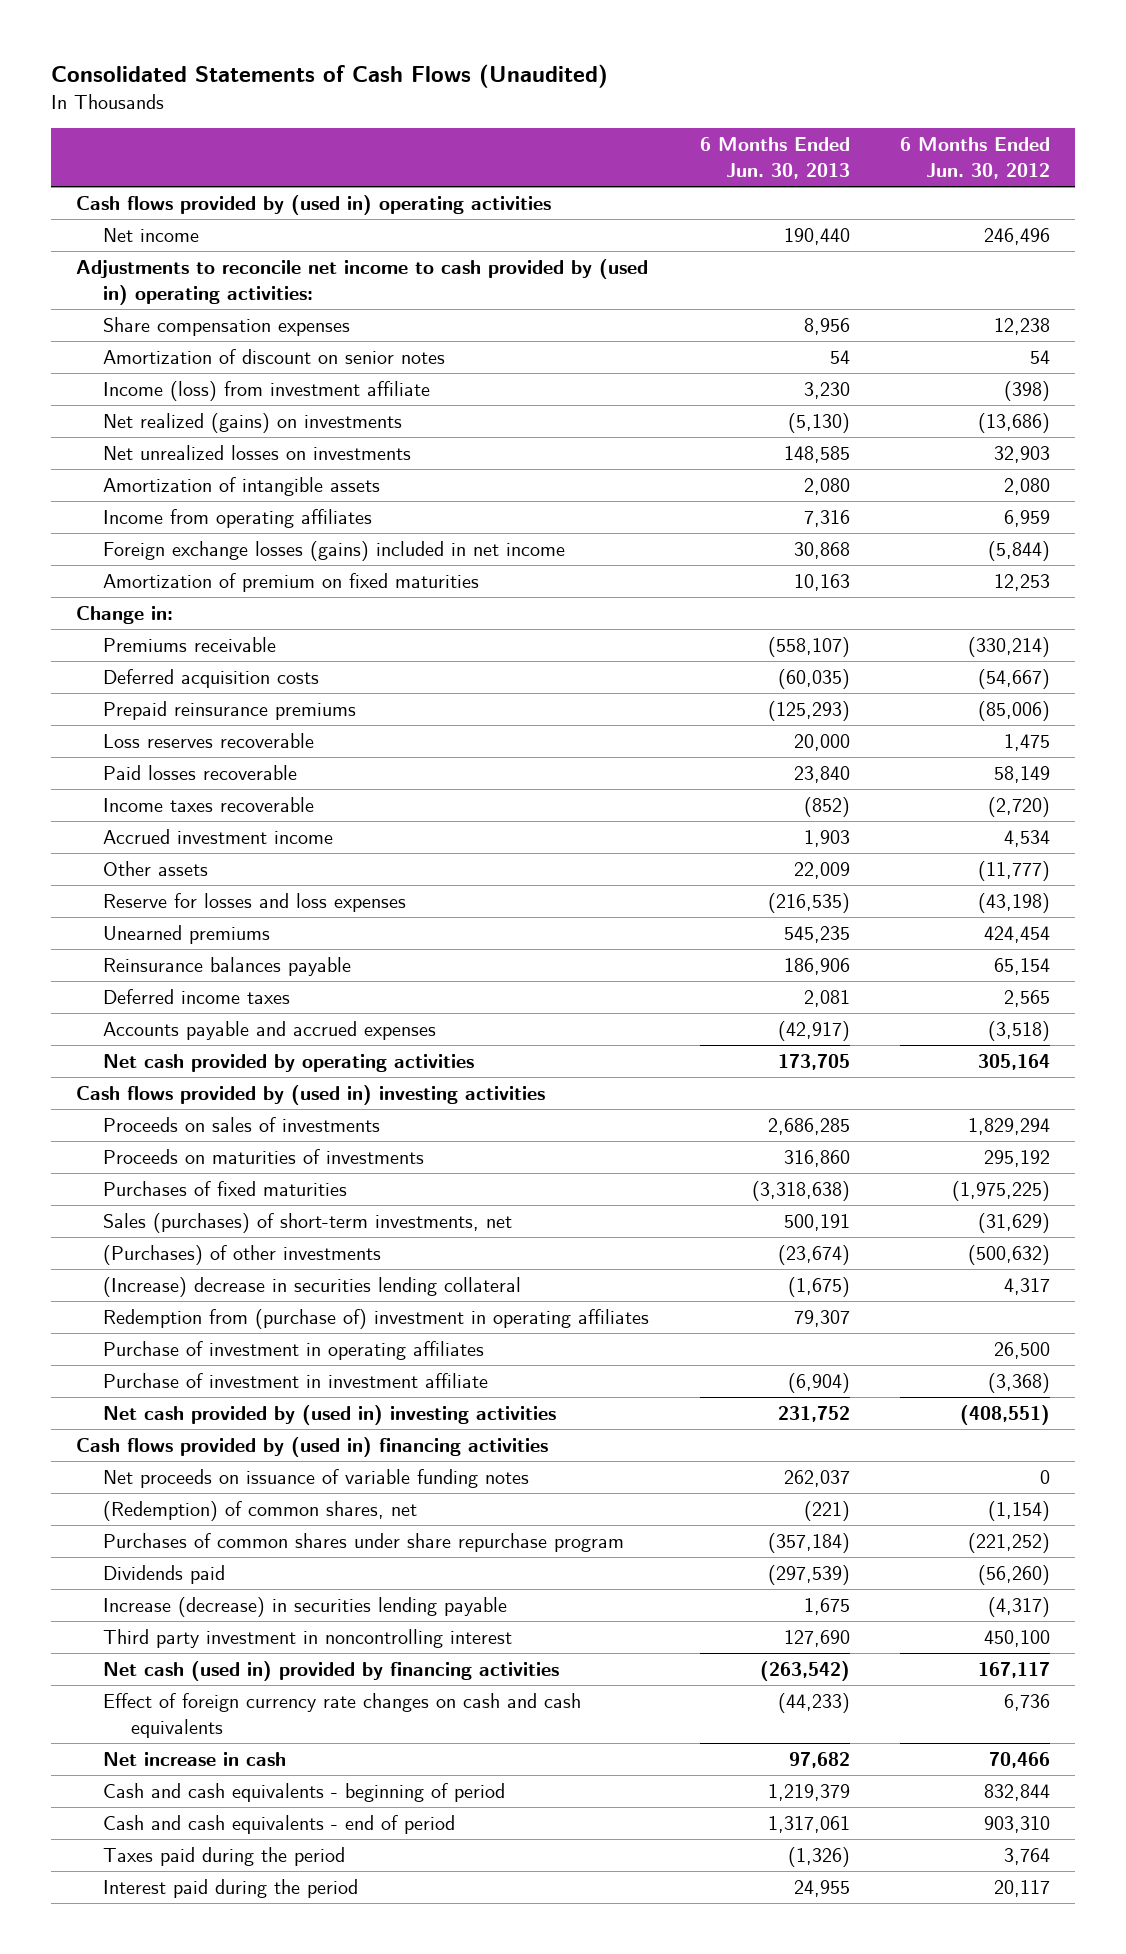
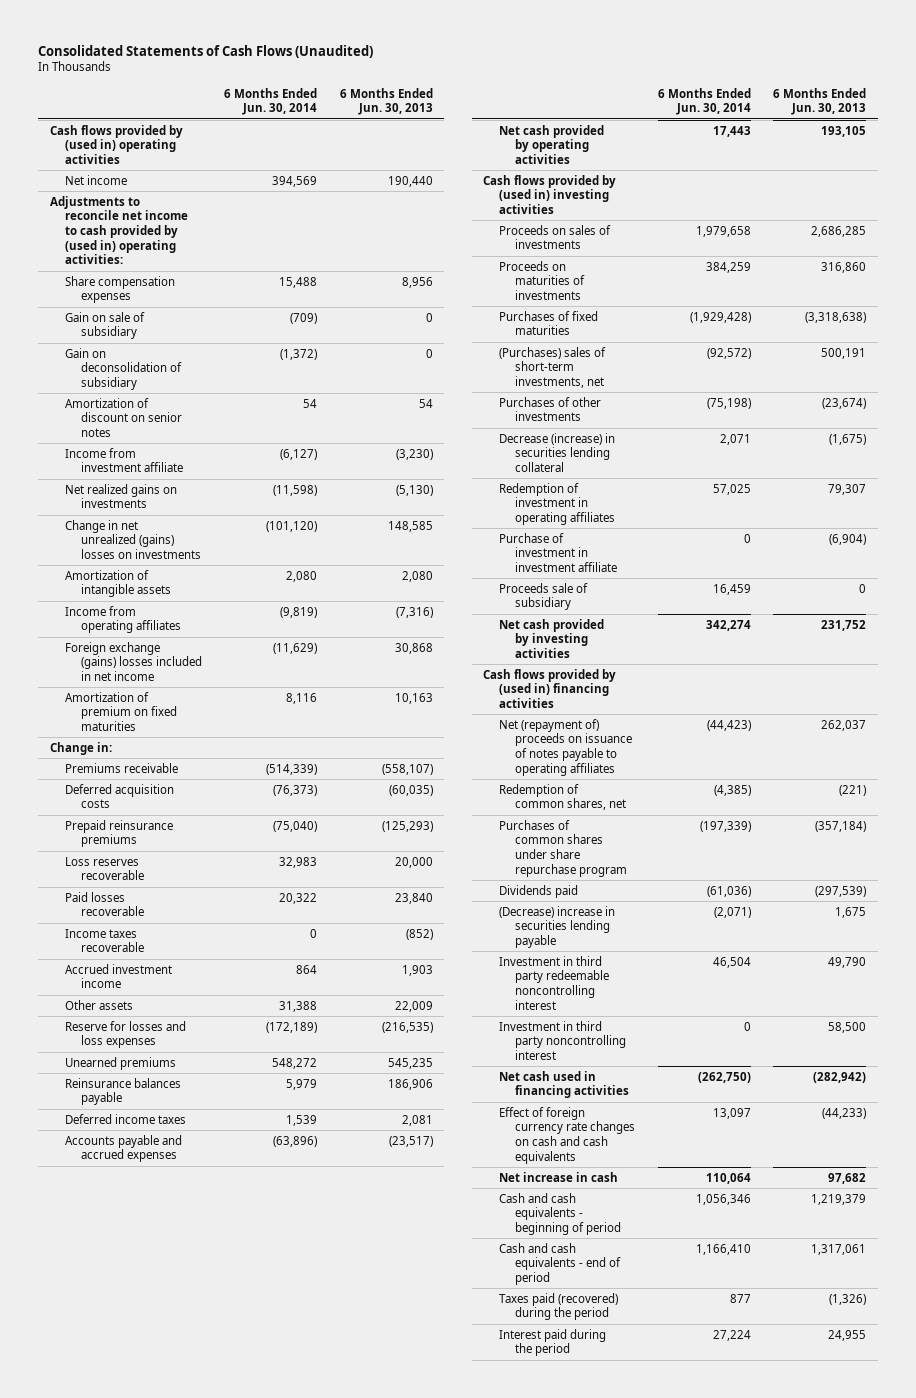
- | 6 Months Ended Jun. 30, 2013 | 6 Months Ended Jun. 30, 2012
+ | 6 Months Ended Jun. 30, 2014 | 6 Months Ended Jun. 30, 2013
+ Gain on sale of subsidiary | (709) | 0
+ Gain on deconsolidation of subsidiary | (1,372) | 0
- Income (loss) from investment affiliate | 3,230 | (398)
- Net realized (gains) on investments | (5,130) | (13,686)
- Net unrealized losses on investments | 148,585 | 32,903
+ Income from investment affiliate | (6,127) | (3,230)
+ Net realized gains on investments | (11,598) | (5,130)
+ Change in net unrealized (gains) losses on investments | (101,120) | 148,585
- Income from operating affiliates | 7,316 | 6,959
- Foreign exchange losses (gains) included in net income | 30,868 | (5,844)
+ Income from operating affiliates | (9,819) | (7,316)
+ Foreign exchange (gains) losses included in net income | (11,629) | 30,868
- Accounts payable and accrued expenses | (42,917) | (3,518)
- Net cash provided by operating activities | 173,705 | 305,164
+ Accounts payable and accrued expenses | (63,896) | (23,517)
+ Net cash provided by operating activities | 17,443 | 193,105
- Sales (purchases) of short-term investments, net | 500,191 | (31,629)
- (Purchases) of other investments | (23,674) | (500,632)
- (Increase) decrease in securities lending collateral | (1,675) | 4,317
- Redemption from (purchase of) investment in operating affiliates | 79,307 |
- Purchase of investment in operating affiliates | | 26,500
+ (Purchases) sales of short-term investments, net | (92,572) | 500,191
+ Purchases of other investments | (75,198) | (23,674)
+ Decrease (increase) in securities lending collateral | 2,071 | (1,675)
+ Redemption of investment in operating affiliates | 57,025 | 79,307
- Net cash provided by (used in) investing activities | 231,752 | (408,551)
+ Proceeds sale of subsidiary | 16,459 | 0
+ Net cash provided by investing activities | 342,274 | 231,752
- Net proceeds on issuance of variable funding notes | 262,037 | 0
- (Redemption) of common shares, net | (221) | (1,154)
+ Net (repayment of) proceeds on issuance of notes payable to operating affiliates | (44,423) | 262,037
+ Redemption of common shares, net | (4,385) | (221)
- Increase (decrease) in securities lending payable | 1,675 | (4,317)
- Third party investment in noncontrolling interest | 127,690 | 450,100
- Net cash (used in) provided by financing activities | (263,542) | 167,117
+ (Decrease) increase in securities lending payable | (2,071) | 1,675
+ Investment in third party redeemable noncontrolling interest | 46,504 | 49,790
+ Investment in third party noncontrolling interest | 0 | 58,500
+ Net cash used in financing activities | (262,750) | (282,942)
- Taxes paid during the period | (1,326) | 3,764
+ Taxes paid (recovered) during the period | 877 | (1,326)

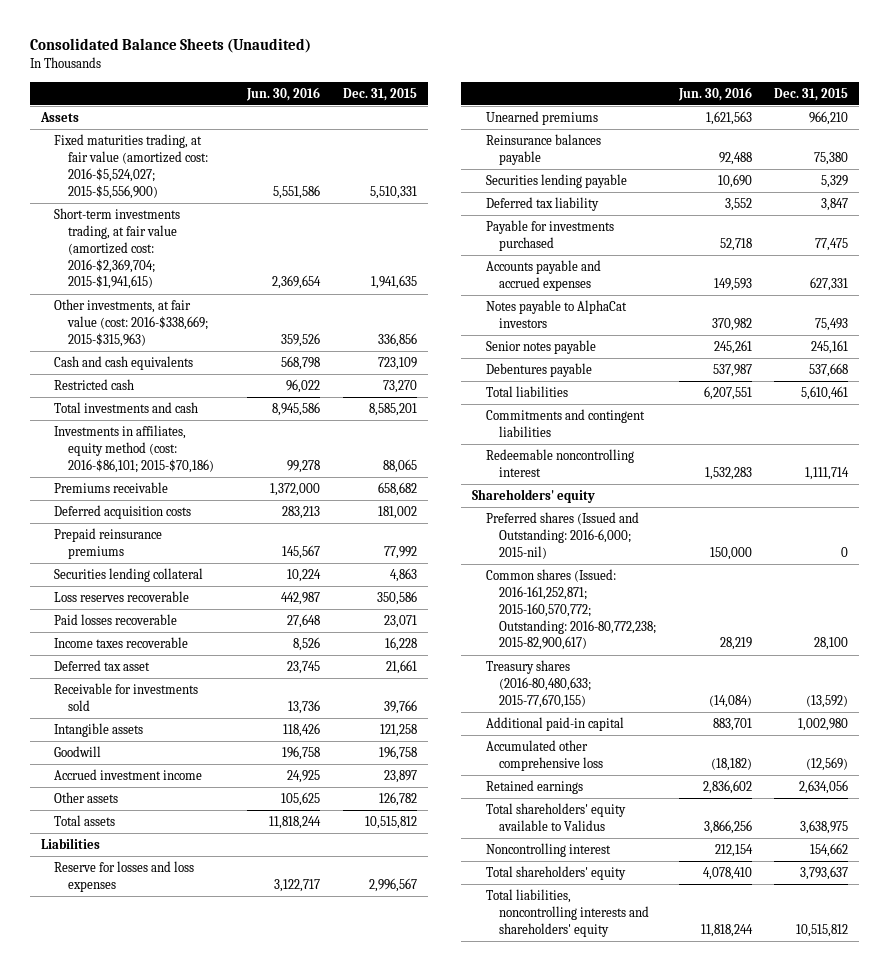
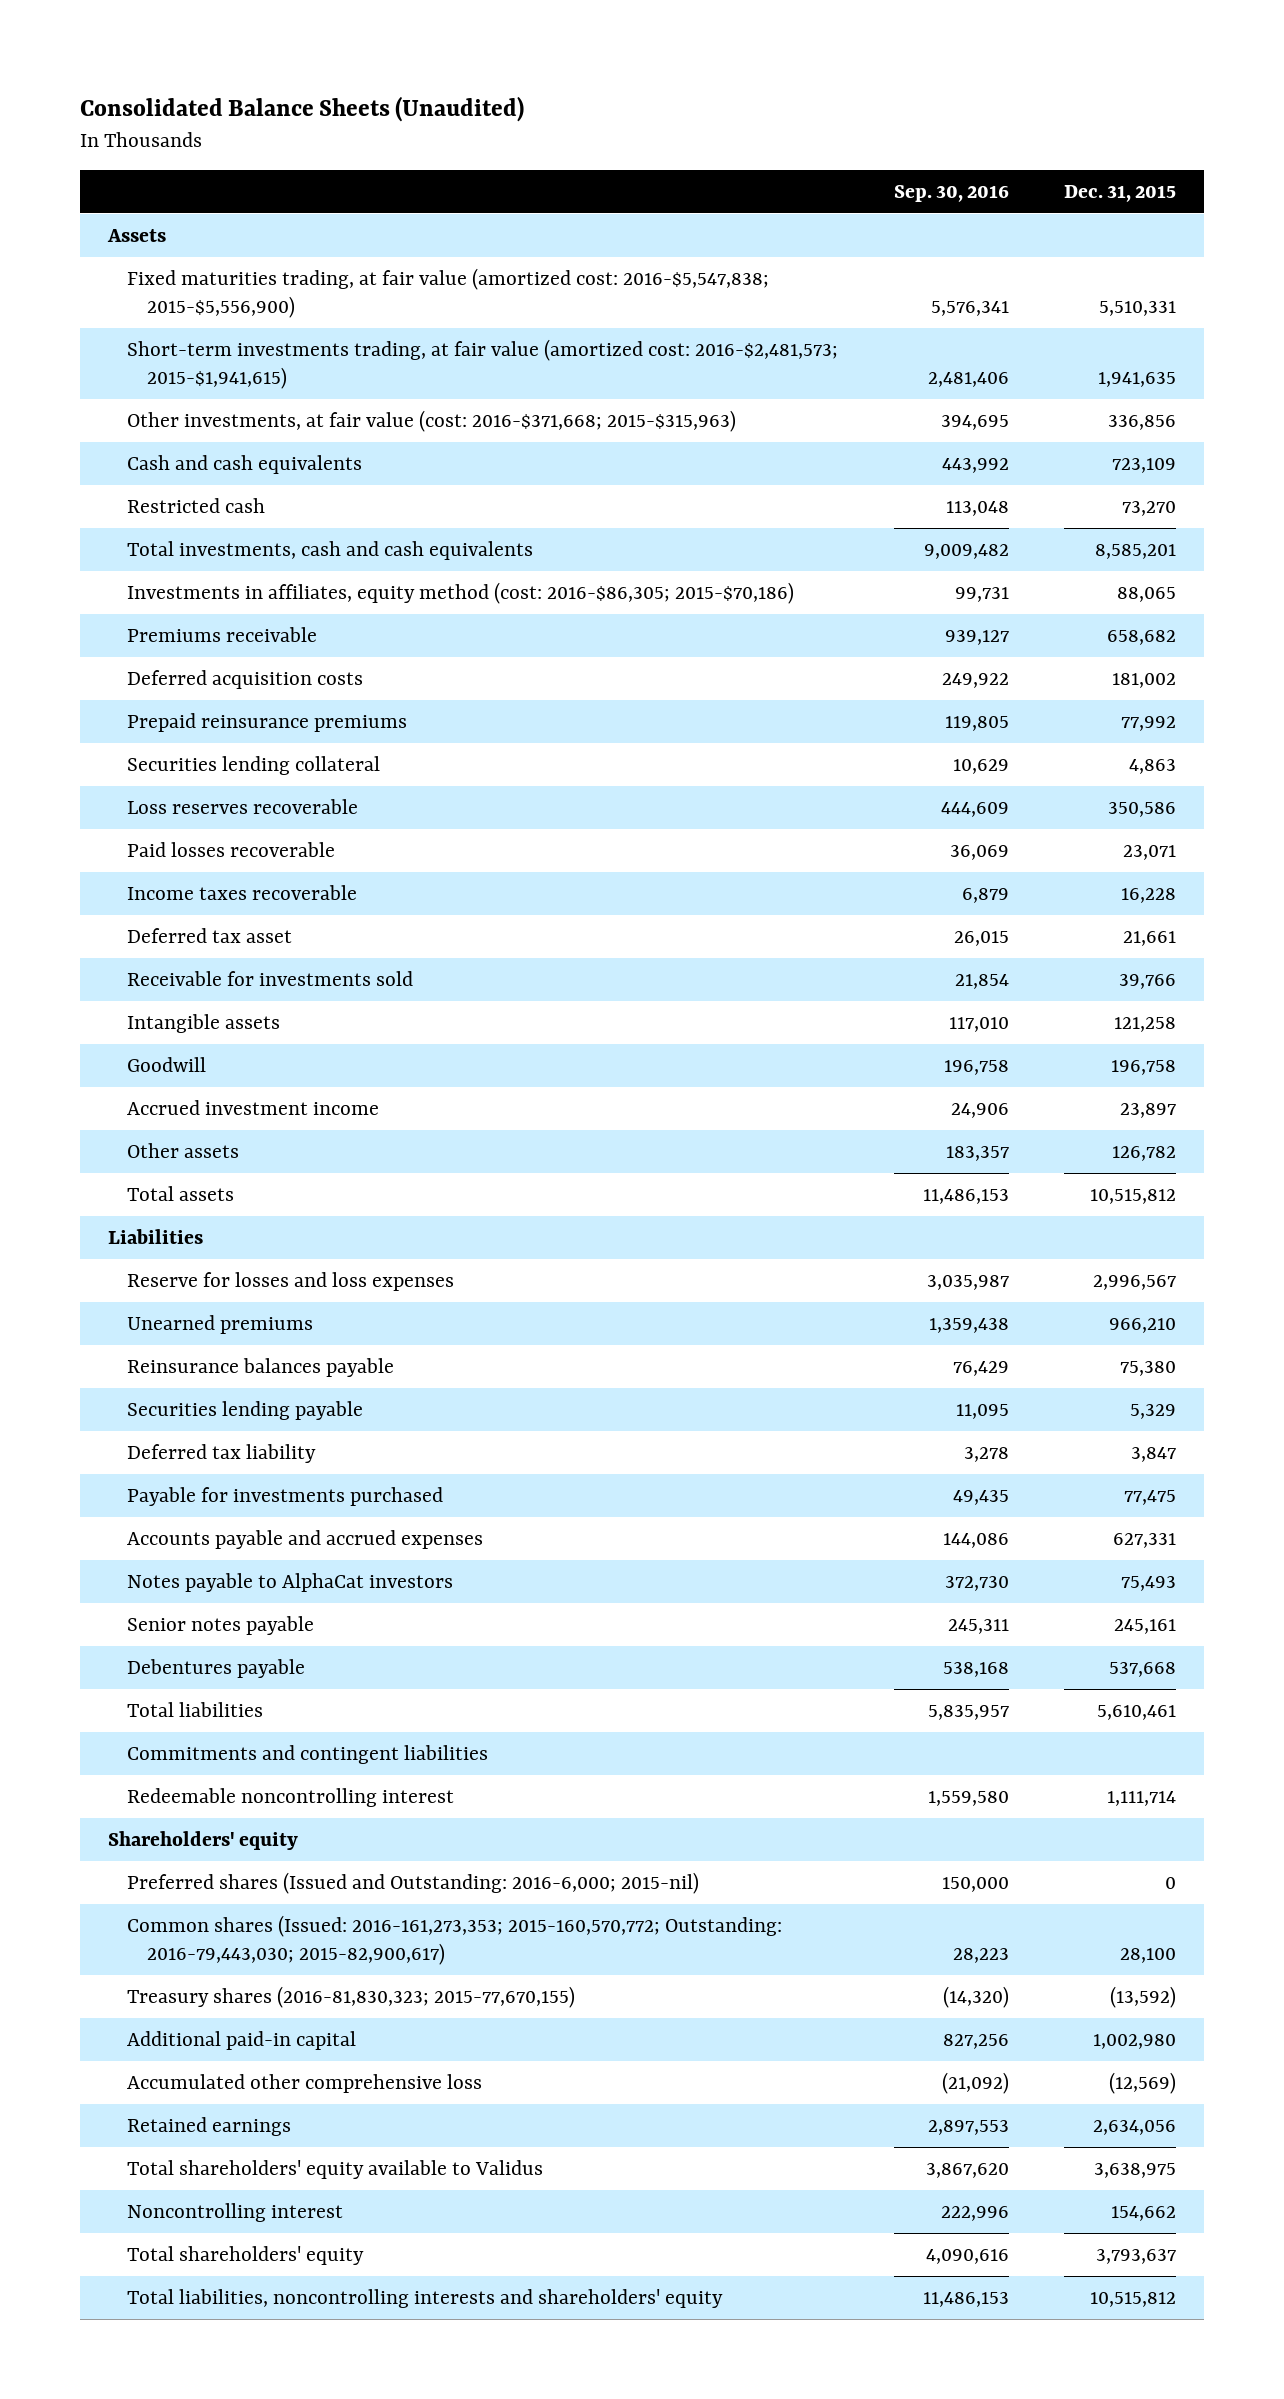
- | Jun. 30, 2016 | Dec. 31, 2015
+ | Sep. 30, 2016 | Dec. 31, 2015
- Fixed maturities trading, at fair value (amortized cost: 2016-$5,524,027; 2015-$5,556,900) | 5,551,586 | 5,510,331
- Short-term investments trading, at fair value (amortized cost: 2016-$2,369,704; 2015-$1,941,615) | 2,369,654 | 1,941,635
- Other investments, at fair value (cost: 2016-$338,669; 2015-$315,963) | 359,526 | 336,856
+ Fixed maturities trading, at fair value (amortized cost: 2016-$5,547,838; 2015-$5,556,900) | 5,576,341 | 5,510,331
+ Short-term investments trading, at fair value (amortized cost: 2016-$2,481,573; 2015-$1,941,615) | 2,481,406 | 1,941,635
+ Other investments, at fair value (cost: 2016-$371,668; 2015-$315,963) | 394,695 | 336,856
- Total investments and cash | 8,945,586 | 8,585,201
- Investments in affiliates, equity method (cost: 2016-$86,101; 2015-$70,186) | 99,278 | 88,065
+ Total investments, cash and cash equivalents | 9,009,482 | 8,585,201
+ Investments in affiliates, equity method (cost: 2016-$86,305; 2015-$70,186) | 99,731 | 88,065
- Common shares (Issued: 2016-161,252,871; 2015-160,570,772; Outstanding: 2016-80,772,238; 2015-82,900,617) | 28,219 | 28,100
- Treasury shares (2016-80,480,633; 2015-77,670,155) | (14,084) | (13,592)
+ Common shares (Issued: 2016-161,273,353; 2015-160,570,772; Outstanding: 2016-79,443,030; 2015-82,900,617) | 28,223 | 28,100
+ Treasury shares (2016-81,830,323; 2015-77,670,155) | (14,320) | (13,592)

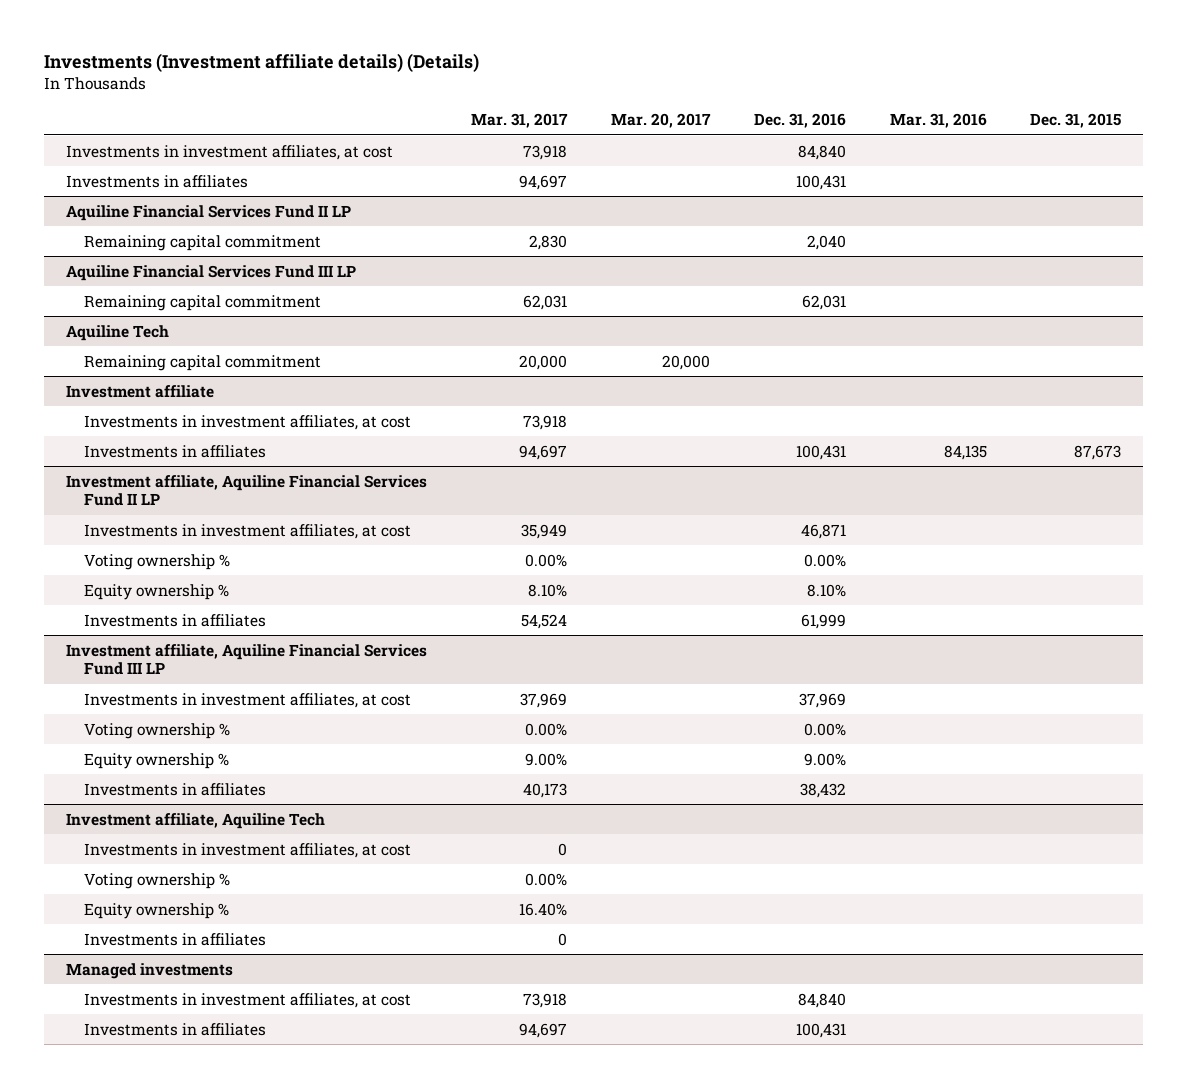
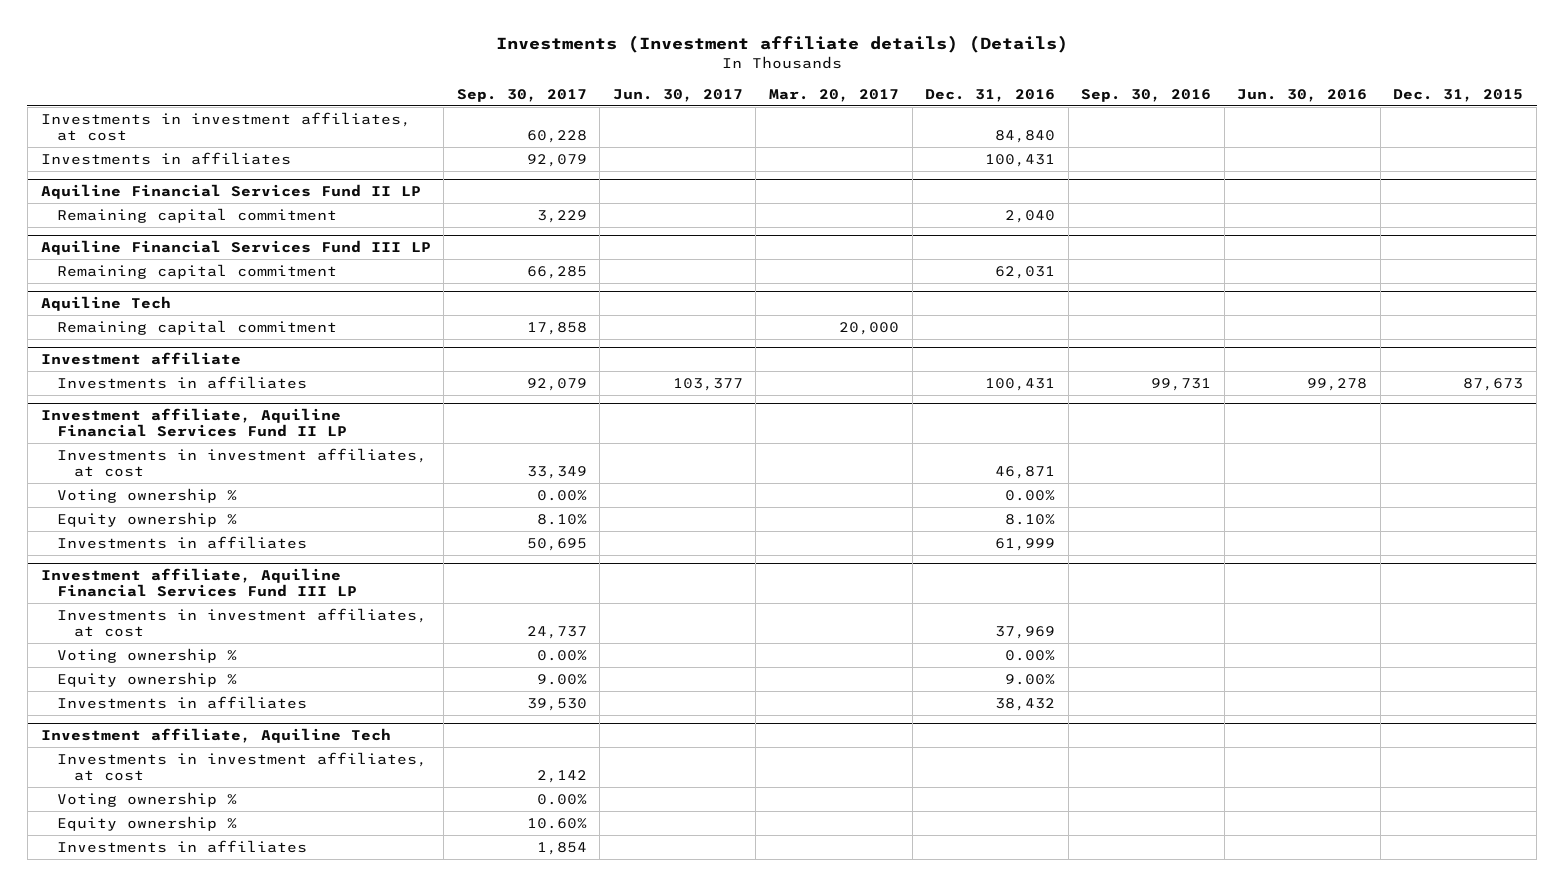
- | Mar. 31, 2017 | Mar. 20, 2017 | Dec. 31, 2016 | Mar. 31, 2016 | Dec. 31, 2015
+ | Sep. 30, 2017 | Jun. 30, 2017 | Mar. 20, 2017 | Dec. 31, 2016 | Sep. 30, 2016 | Jun. 30, 2016 | Dec. 31, 2015
@ Investment affiliate
- Investments in investment affiliates, at cost | 73,918 | | | |
- Managed investments
- Investments in investment affiliates, at cost | 73,918 | | 84,840 | |
- Investments in affiliates | 94,697 | | 100,431 | |

